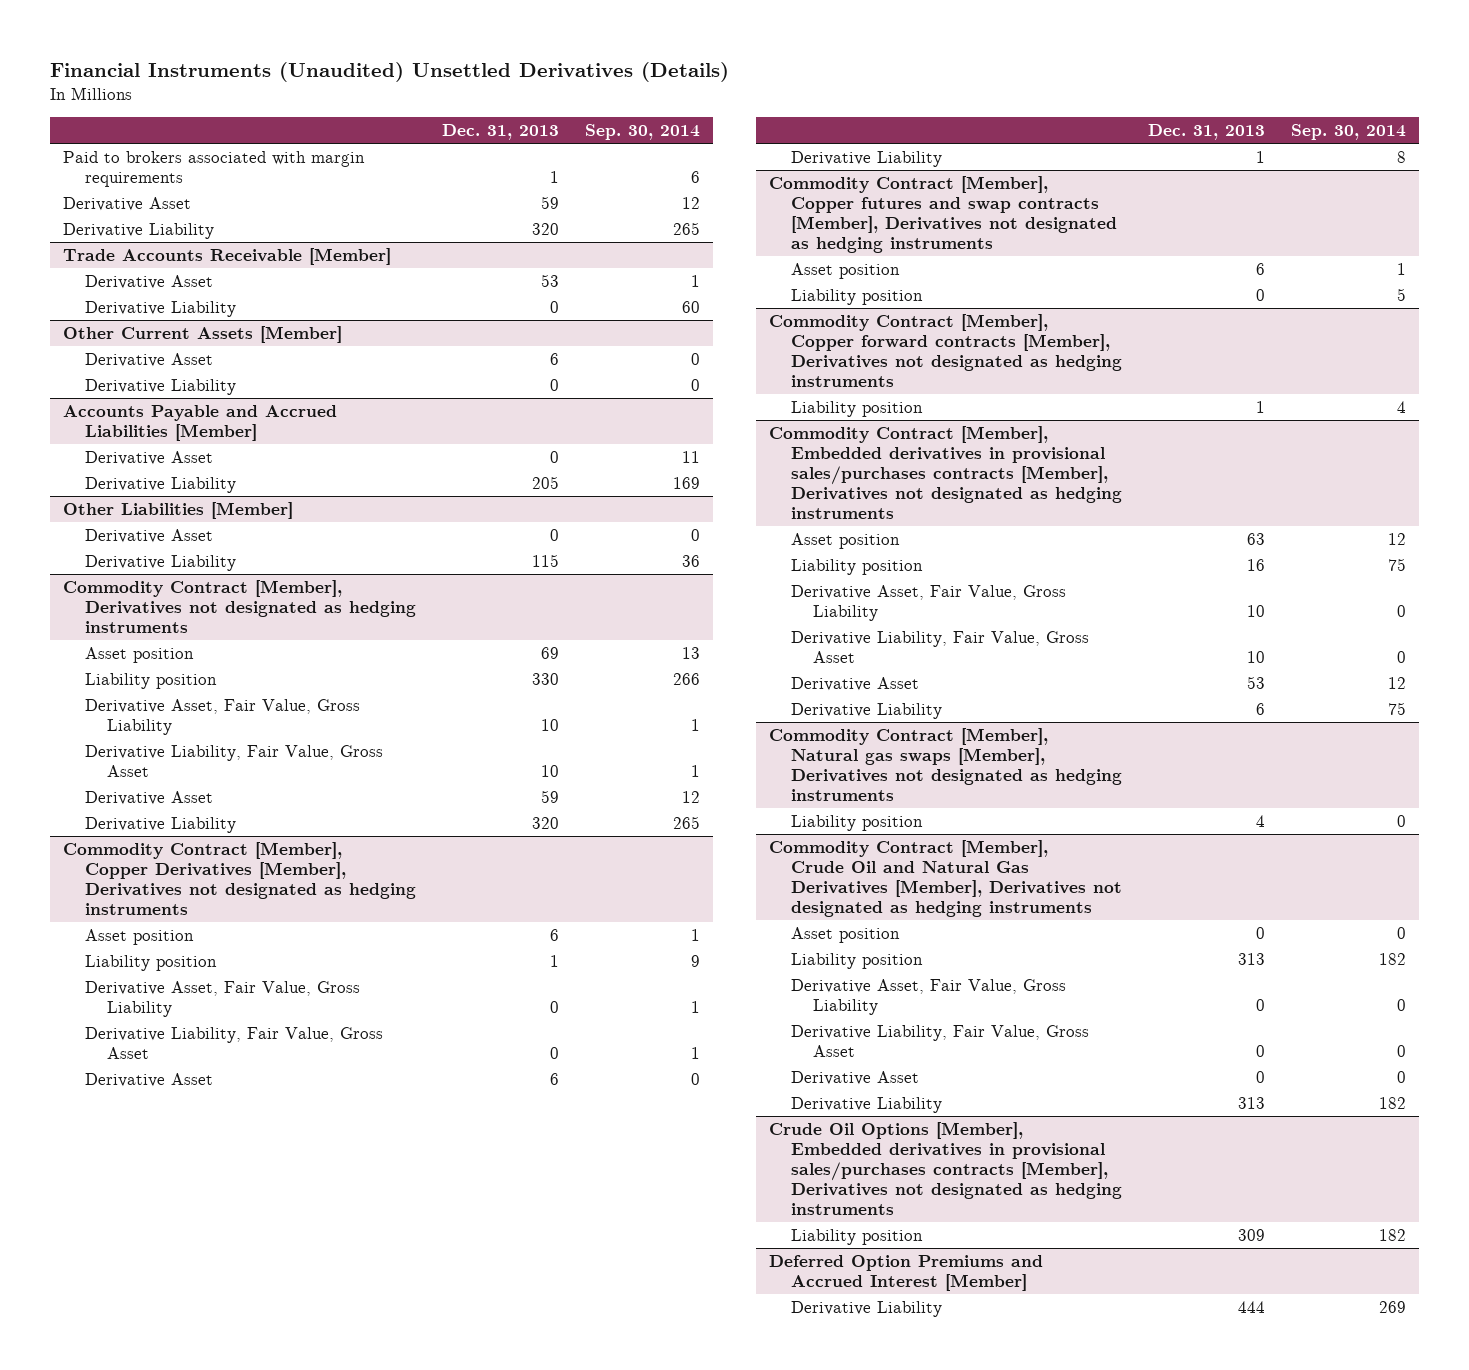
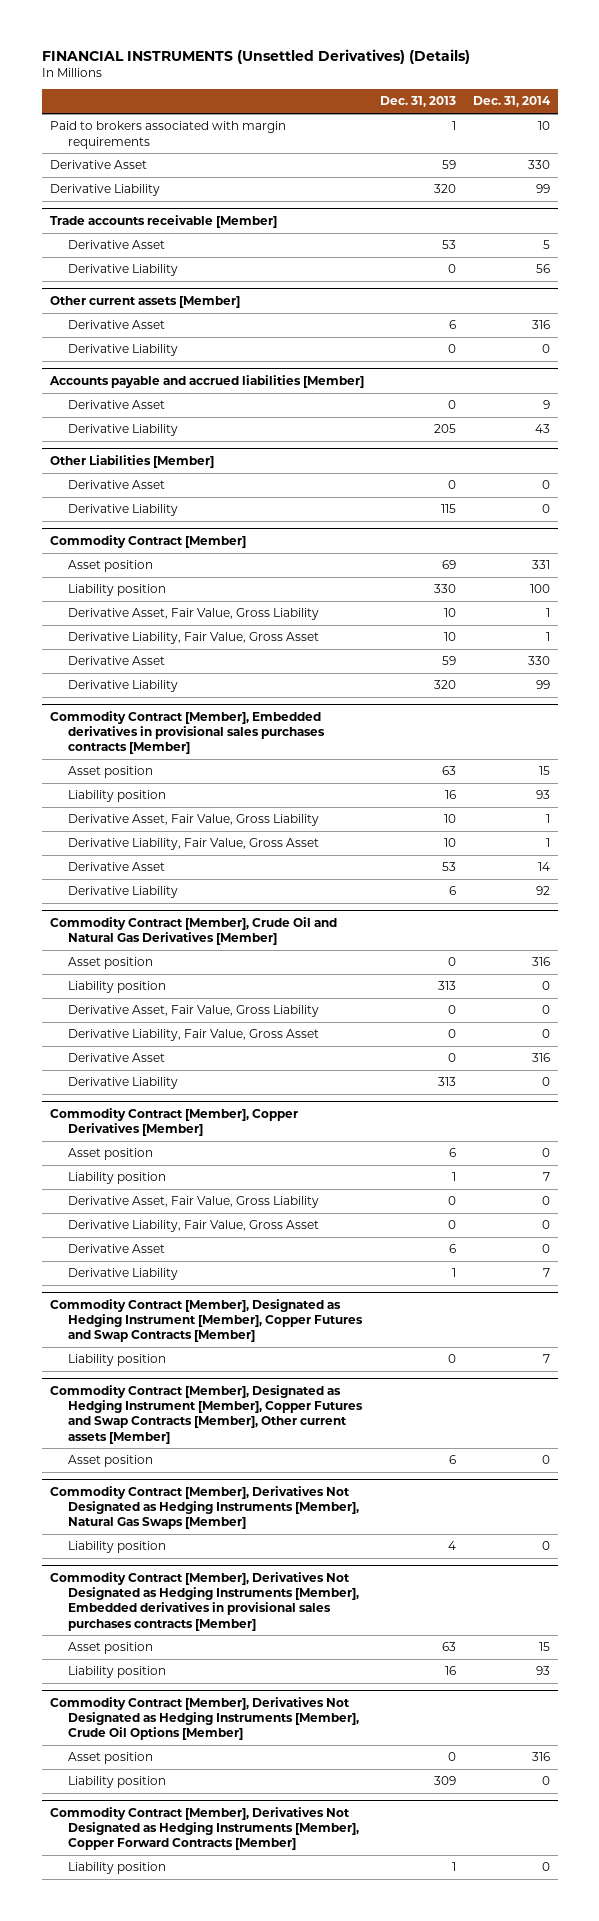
- Financial Instruments (Unaudited) Unsettled Derivatives (Details)
+ FINANCIAL INSTRUMENTS (Unsettled Derivatives) (Details)
- | Dec. 31, 2013 | Sep. 30, 2014
+ | Dec. 31, 2013 | Dec. 31, 2014
- Trade Accounts Receivable [Member]
+ Trade accounts receivable [Member]
- Other Current Assets [Member]
+ Other current assets [Member]
- Accounts Payable and Accrued Liabilities [Member]
+ Accounts payable and accrued liabilities [Member]
- Commodity Contract [Member], Derivatives not designated as hedging instruments
+ Commodity Contract [Member]
- Commodity Contract [Member], Copper Derivatives [Member], Derivatives not designated as hedging instruments
- Asset position | 6 | 1
- Liability position | 1 | 9
- Derivative Asset, Fair Value, Gross Liability | 0 | 1
- Derivative Liability, Fair Value, Gross Asset | 0 | 1
- Derivative Asset | 6 | 0
- Derivative Liability | 1 | 8
- Commodity Contract [Member], Copper futures and swap contracts [Member], Derivatives not designated as hedging instruments
- Asset position | 6 | 1
- Liability position | 0 | 5
- Commodity Contract [Member], Copper forward contracts [Member], Derivatives not designated as hedging instruments
- Liability position | 1 | 4
- Commodity Contract [Member], Embedded derivatives in provisional sales/purchases contracts [Member], Derivatives not designated as hedging instruments
+ Commodity Contract [Member], Embedded derivatives in provisional sales purchases contracts [Member]
- Commodity Contract [Member], Natural gas swaps [Member], Derivatives not designated as hedging instruments
- Liability position | 4 | 0
- Commodity Contract [Member], Crude Oil and Natural Gas Derivatives [Member], Derivatives not designated as hedging instruments
+ Commodity Contract [Member], Crude Oil and Natural Gas Derivatives [Member]
- Crude Oil Options [Member], Embedded derivatives in provisional sales/purchases contracts [Member], Derivatives not designated as hedging instruments
+ Commodity Contract [Member], Copper Derivatives [Member]
+ Asset position | 6 | 0
+ Liability position | 1 | 7
+ Derivative Asset, Fair Value, Gross Liability | 0 | 0
+ Derivative Liability, Fair Value, Gross Asset | 0 | 0
+ Derivative Asset | 6 | 0
+ Derivative Liability | 1 | 7
+ Commodity Contract [Member], Designated as Hedging Instrument [Member], Copper Futures and Swap Contracts [Member]
+ Liability position | 0 | 7
+ Commodity Contract [Member], Designated as Hedging Instrument [Member], Copper Futures and Swap Contracts [Member], Other current assets [Member]
+ Asset position | 6 | 0
+ Commodity Contract [Member], Derivatives Not Designated as Hedging Instruments [Member], Natural Gas Swaps [Member]
+ Liability position | 4 | 0
+ Commodity Contract [Member], Derivatives Not Designated as Hedging Instruments [Member], Embedded derivatives in provisional sales purchases contracts [Member]
+ Asset position | 63 | 15
+ Liability position | 16 | 93
+ Commodity Contract [Member], Derivatives Not Designated as Hedging Instruments [Member], Crude Oil Options [Member]
+ Asset position | 0 | 316
- Deferred Option Premiums and Accrued Interest [Member]
- Derivative Liability | 444 | 269
+ Commodity Contract [Member], Derivatives Not Designated as Hedging Instruments [Member], Copper Forward Contracts [Member]
+ Liability position | 1 | 0

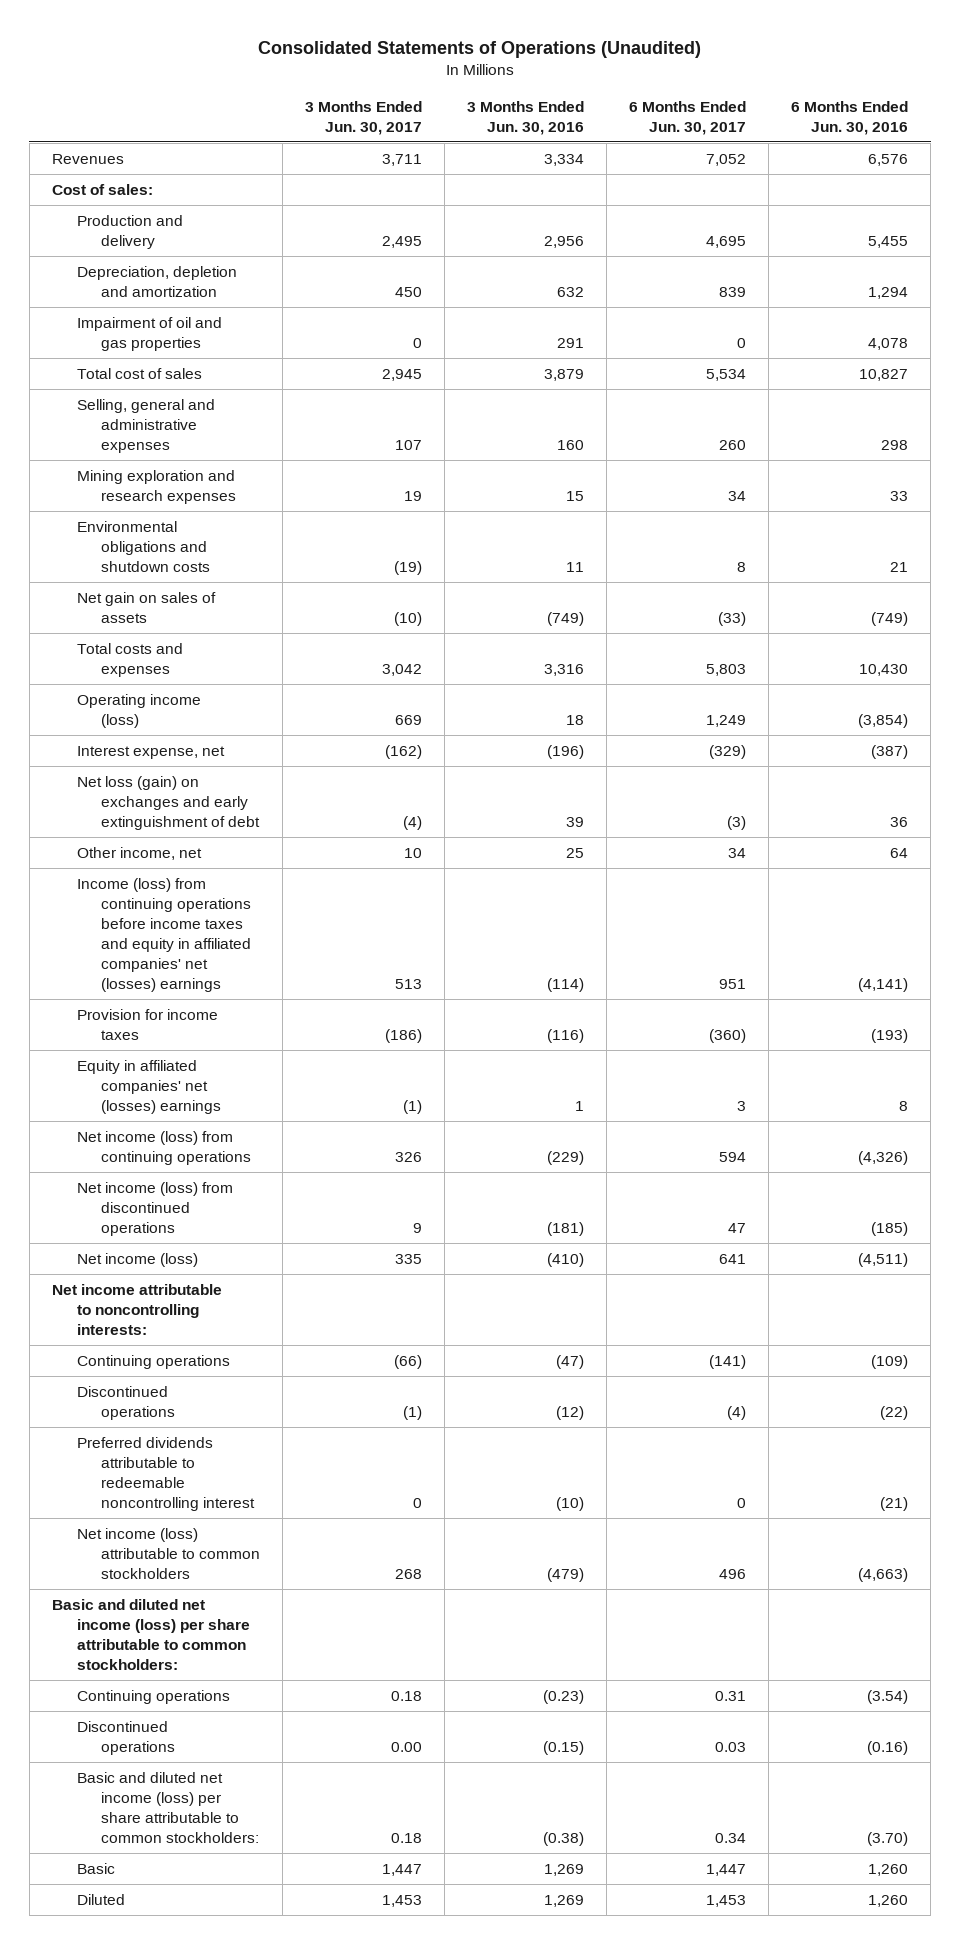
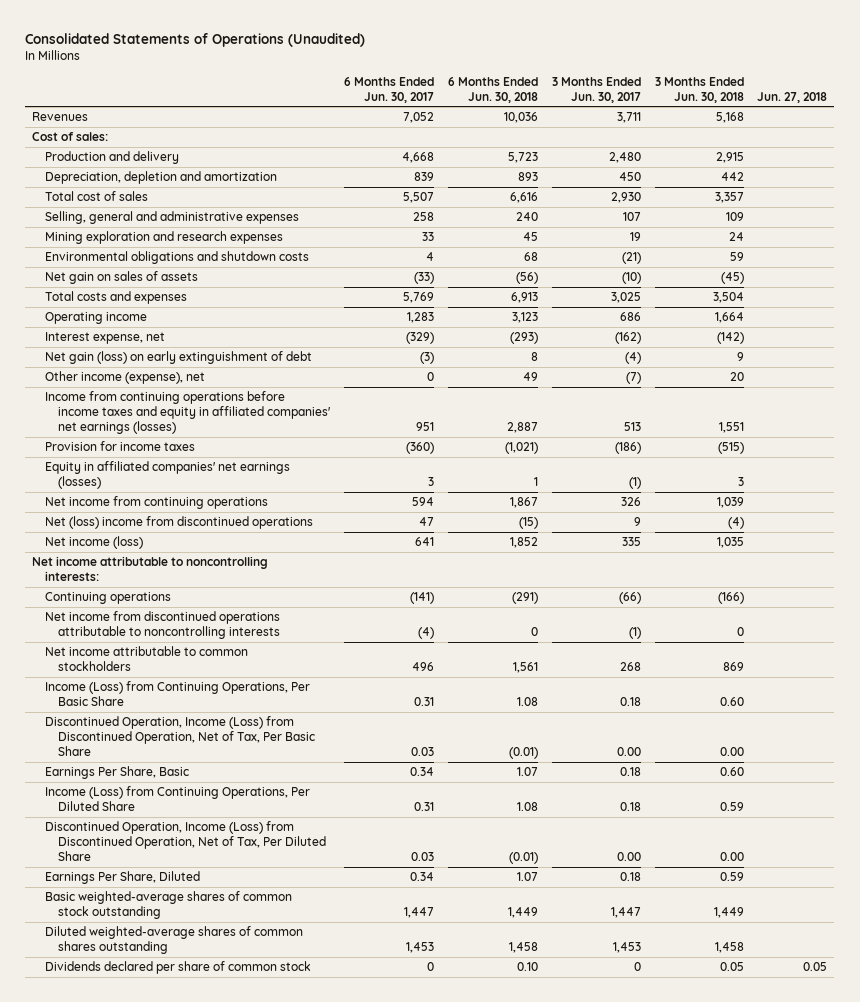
- | 3 Months Ended Jun. 30, 2017 | 3 Months Ended Jun. 30, 2016 | 6 Months Ended Jun. 30, 2017 | 6 Months Ended Jun. 30, 2016
+ | 6 Months Ended Jun. 30, 2017 | 6 Months Ended Jun. 30, 2018 | 3 Months Ended Jun. 30, 2017 | 3 Months Ended Jun. 30, 2018 | Jun. 27, 2018
- Production and delivery | 2,495 | 2,956 | 4,695 | 5,455
+ Production and delivery | 4,668 | 5,723 | 2,480 | 2,915 |
- Impairment of oil and gas properties | 0 | 291 | 0 | 4,078
- Total cost of sales | 2,945 | 3,879 | 5,534 | 10,827
- Selling, general and administrative expenses | 107 | 160 | 260 | 298
- Mining exploration and research expenses | 19 | 15 | 34 | 33
- Environmental obligations and shutdown costs | (19) | 11 | 8 | 21
+ Total cost of sales | 5,507 | 6,616 | 2,930 | 3,357 |
+ Selling, general and administrative expenses | 258 | 240 | 107 | 109 |
+ Mining exploration and research expenses | 33 | 45 | 19 | 24 |
+ Environmental obligations and shutdown costs | 4 | 68 | (21) | 59 |
- Total costs and expenses | 3,042 | 3,316 | 5,803 | 10,430
- Operating income (loss) | 669 | 18 | 1,249 | (3,854)
+ Total costs and expenses | 5,769 | 6,913 | 3,025 | 3,504 |
+ Operating income | 1,283 | 3,123 | 686 | 1,664 |
- Net loss (gain) on exchanges and early extinguishment of debt | (4) | 39 | (3) | 36
- Other income, net | 10 | 25 | 34 | 64
- Income (loss) from continuing operations before income taxes and equity in affiliated companies' net (losses) earnings | 513 | (114) | 951 | (4,141)
+ Net gain (loss) on early extinguishment of debt | (3) | 8 | (4) | 9 |
+ Other income (expense), net | 0 | 49 | (7) | 20 |
+ Income from continuing operations before income taxes and equity in affiliated companies' net earnings (losses) | 951 | 2,887 | 513 | 1,551 |
- Equity in affiliated companies' net (losses) earnings | (1) | 1 | 3 | 8
- Net income (loss) from continuing operations | 326 | (229) | 594 | (4,326)
- Net income (loss) from discontinued operations | 9 | (181) | 47 | (185)
+ Equity in affiliated companies' net earnings (losses) | 3 | 1 | (1) | 3 |
+ Net income from continuing operations | 594 | 1,867 | 326 | 1,039 |
+ Net (loss) income from discontinued operations | 47 | (15) | 9 | (4) |
- Discontinued operations | (1) | (12) | (4) | (22)
- Preferred dividends attributable to redeemable noncontrolling interest | 0 | (10) | 0 | (21)
- Net income (loss) attributable to common stockholders | 268 | (479) | 496 | (4,663)
- Basic and diluted net income (loss) per share attributable to common stockholders:
- Continuing operations | 0.18 | (0.23) | 0.31 | (3.54)
- Discontinued operations | 0.00 | (0.15) | 0.03 | (0.16)
- Basic and diluted net income (loss) per share attributable to common stockholders: | 0.18 | (0.38) | 0.34 | (3.70)
- Basic | 1,447 | 1,269 | 1,447 | 1,260
- Diluted | 1,453 | 1,269 | 1,453 | 1,260
+ Net income from discontinued operations attributable to noncontrolling interests | (4) | 0 | (1) | 0 |
+ Net income attributable to common stockholders | 496 | 1,561 | 268 | 869 |
+ Income (Loss) from Continuing Operations, Per Basic Share | 0.31 | 1.08 | 0.18 | 0.60 |
+ Discontinued Operation, Income (Loss) from Discontinued Operation, Net of Tax, Per Basic Share | 0.03 | (0.01) | 0.00 | 0.00 |
+ Earnings Per Share, Basic | 0.34 | 1.07 | 0.18 | 0.60 |
+ Income (Loss) from Continuing Operations, Per Diluted Share | 0.31 | 1.08 | 0.18 | 0.59 |
+ Discontinued Operation, Income (Loss) from Discontinued Operation, Net of Tax, Per Diluted Share | 0.03 | (0.01) | 0.00 | 0.00 |
+ Earnings Per Share, Diluted | 0.34 | 1.07 | 0.18 | 0.59 |
+ Basic weighted-average shares of common stock outstanding | 1,447 | 1,449 | 1,447 | 1,449 |
+ Diluted weighted-average shares of common shares outstanding | 1,453 | 1,458 | 1,453 | 1,458 |
+ Dividends declared per share of common stock | 0 | 0.10 | 0 | 0.05 | 0.05

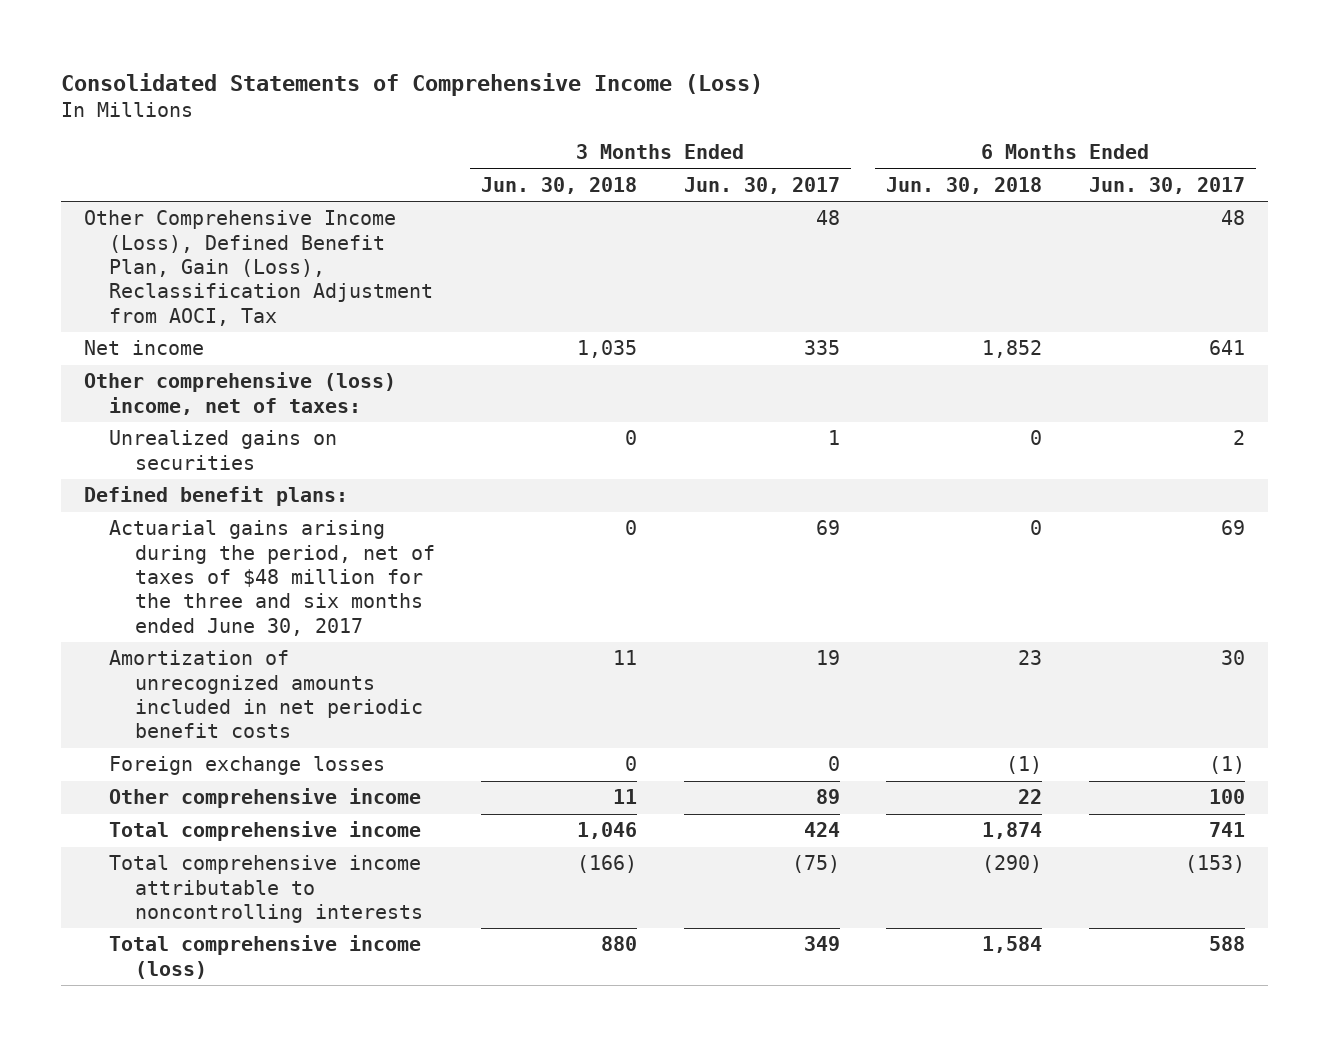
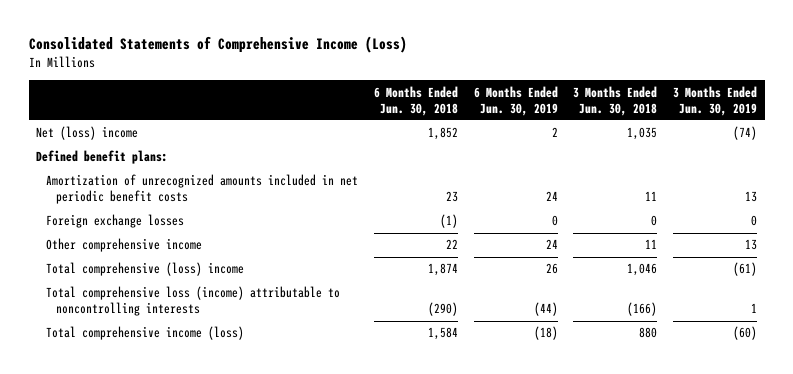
- | 3 Months Ended Jun. 30, 2018 | 3 Months Ended Jun. 30, 2017 | 6 Months Ended Jun. 30, 2018 | 6 Months Ended Jun. 30, 2017
+ | 6 Months Ended Jun. 30, 2018 | 6 Months Ended Jun. 30, 2019 | 3 Months Ended Jun. 30, 2018 | 3 Months Ended Jun. 30, 2019
- Other Comprehensive Income (Loss), Defined Benefit Plan, Gain (Loss), Reclassification Adjustment from AOCI, Tax | | 48 | | 48
- Net income | 1,035 | 335 | 1,852 | 641
- Other comprehensive (loss) income, net of taxes:
- Unrealized gains on securities | 0 | 1 | 0 | 2
+ Net (loss) income | 1,852 | 2 | 1,035 | (74)
- Actuarial gains arising during the period, net of taxes of $48 million for the three and six months ended June 30, 2017 | 0 | 69 | 0 | 69
- Total comprehensive income | 1,046 | 424 | 1,874 | 741
- Total comprehensive income attributable to noncontrolling interests | (166) | (75) | (290) | (153)
+ Total comprehensive (loss) income | 1,874 | 26 | 1,046 | (61)
+ Total comprehensive loss (income) attributable to noncontrolling interests | (290) | (44) | (166) | 1

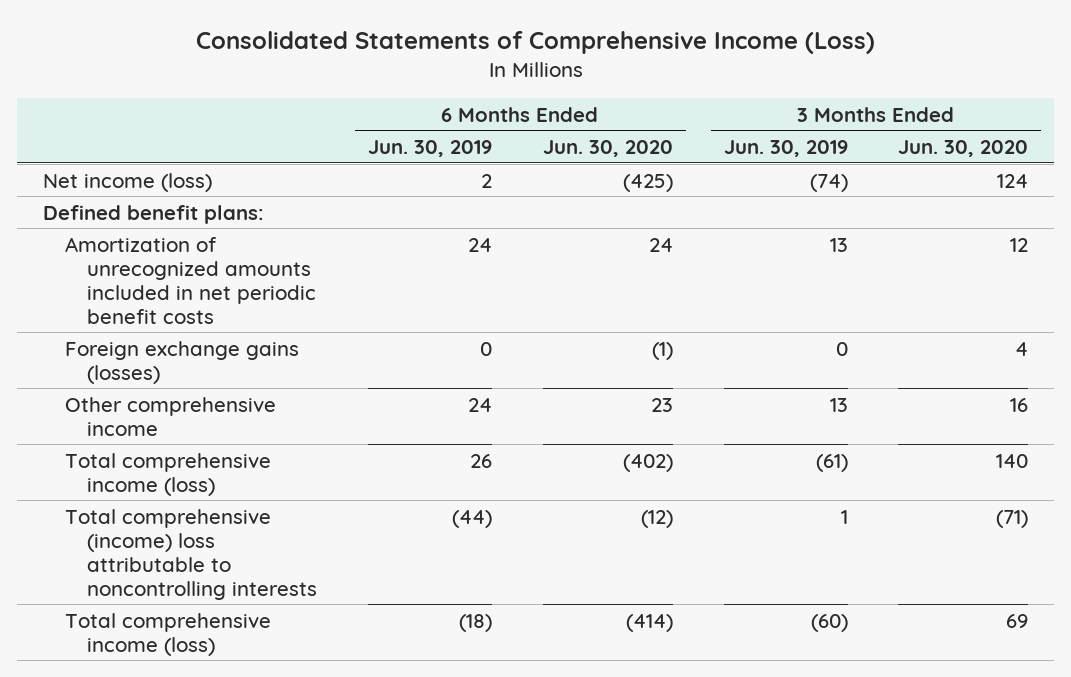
- | 6 Months Ended Jun. 30, 2018 | 6 Months Ended Jun. 30, 2019 | 3 Months Ended Jun. 30, 2018 | 3 Months Ended Jun. 30, 2019
+ | 6 Months Ended Jun. 30, 2019 | 6 Months Ended Jun. 30, 2020 | 3 Months Ended Jun. 30, 2019 | 3 Months Ended Jun. 30, 2020
- Net (loss) income | 1,852 | 2 | 1,035 | (74)
+ Net income (loss) | 2 | (425) | (74) | 124
- Foreign exchange losses | (1) | 0 | 0 | 0
+ Foreign exchange gains (losses) | 0 | (1) | 0 | 4
- Total comprehensive (loss) income | 1,874 | 26 | 1,046 | (61)
- Total comprehensive loss (income) attributable to noncontrolling interests | (290) | (44) | (166) | 1
+ Total comprehensive income (loss) | 26 | (402) | (61) | 140
+ Total comprehensive (income) loss attributable to noncontrolling interests | (44) | (12) | 1 | (71)

